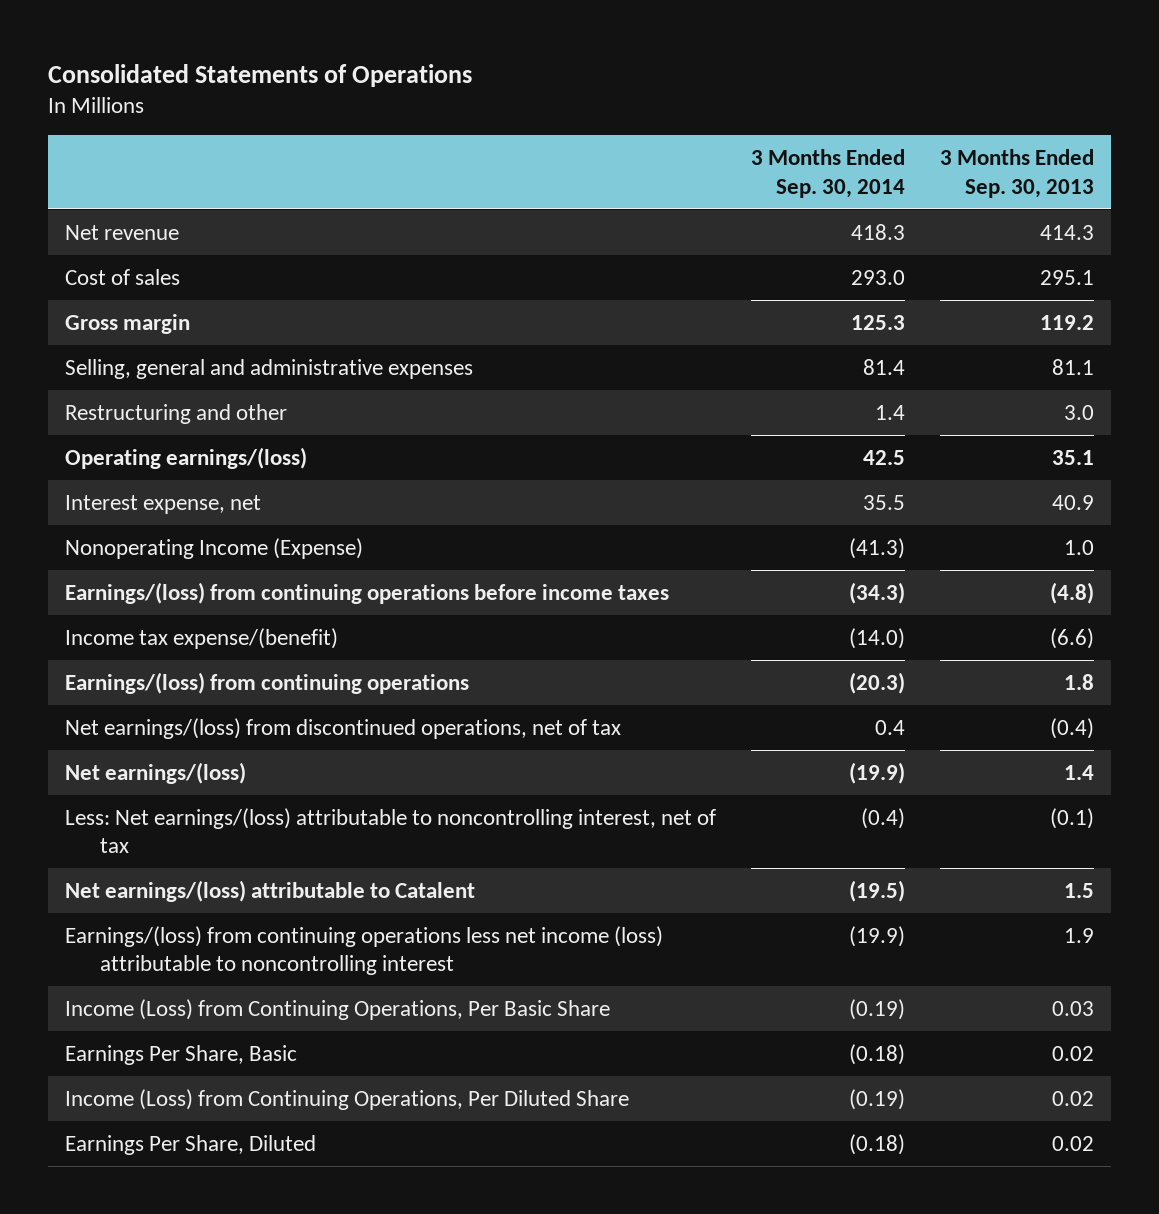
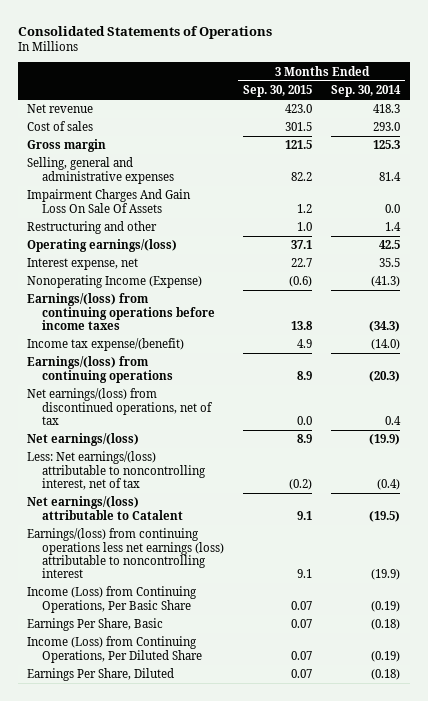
- | 3 Months Ended Sep. 30, 2014 | 3 Months Ended Sep. 30, 2013
+ | 3 Months Ended Sep. 30, 2015 | 3 Months Ended Sep. 30, 2014
+ Impairment Charges And Gain Loss On Sale Of Assets | 1.2 | 0.0
- Earnings/(loss) from continuing operations less net income (loss) attributable to noncontrolling interest | (19.9) | 1.9
+ Earnings/(loss) from continuing operations less net earnings (loss) attributable to noncontrolling interest | 9.1 | (19.9)

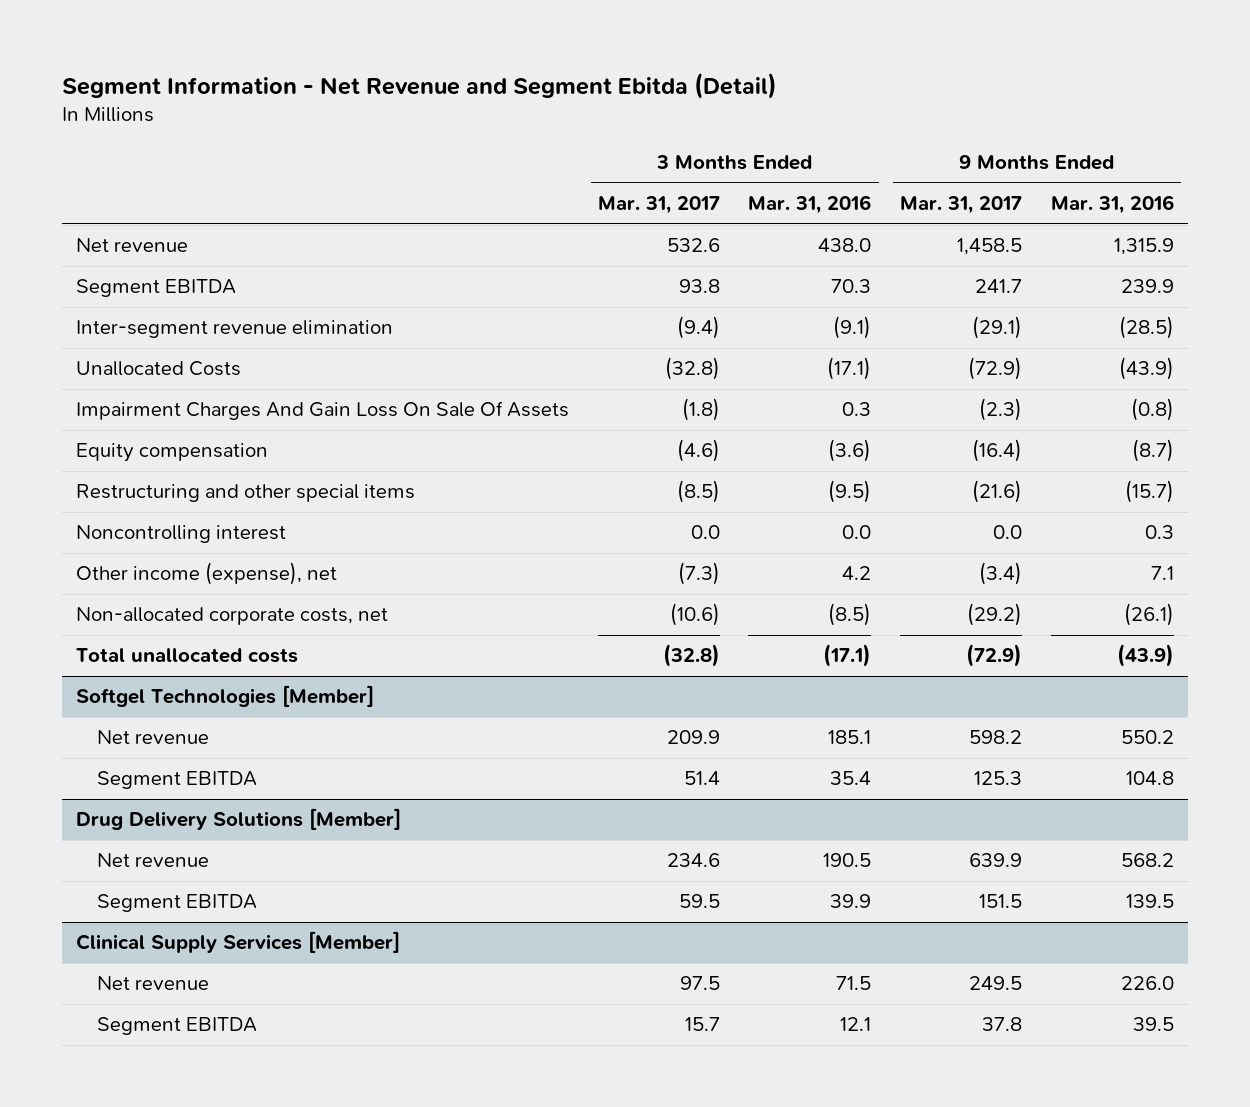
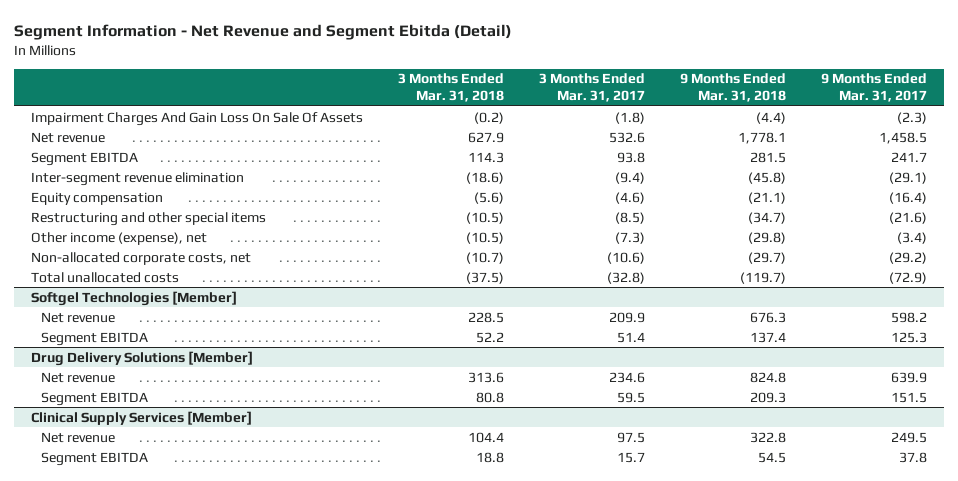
- | 3 Months Ended Mar. 31, 2017 | 3 Months Ended Mar. 31, 2016 | 9 Months Ended Mar. 31, 2017 | 9 Months Ended Mar. 31, 2016
+ | 3 Months Ended Mar. 31, 2018 | 3 Months Ended Mar. 31, 2017 | 9 Months Ended Mar. 31, 2018 | 9 Months Ended Mar. 31, 2017
moved up: Impairment Charges And Gain Loss On Sale Of Assets | (0.2) | (1.8) | (4.4) | (2.3)
- Unallocated Costs | (32.8) | (17.1) | (72.9) | (43.9)
- Noncontrolling interest | 0.0 | 0.0 | 0.0 | 0.3

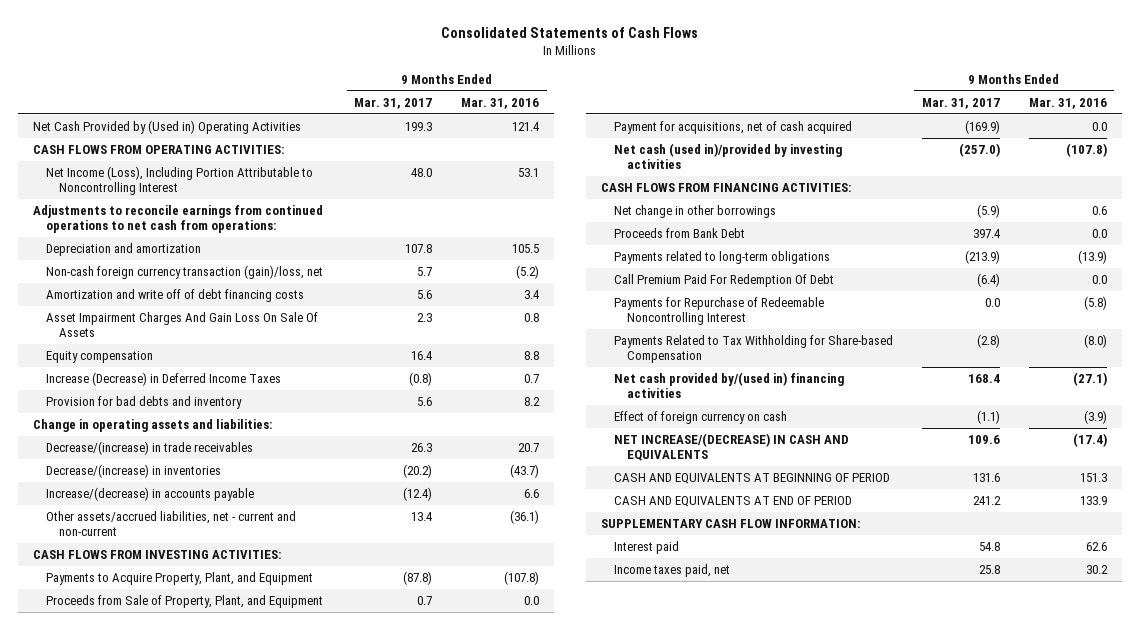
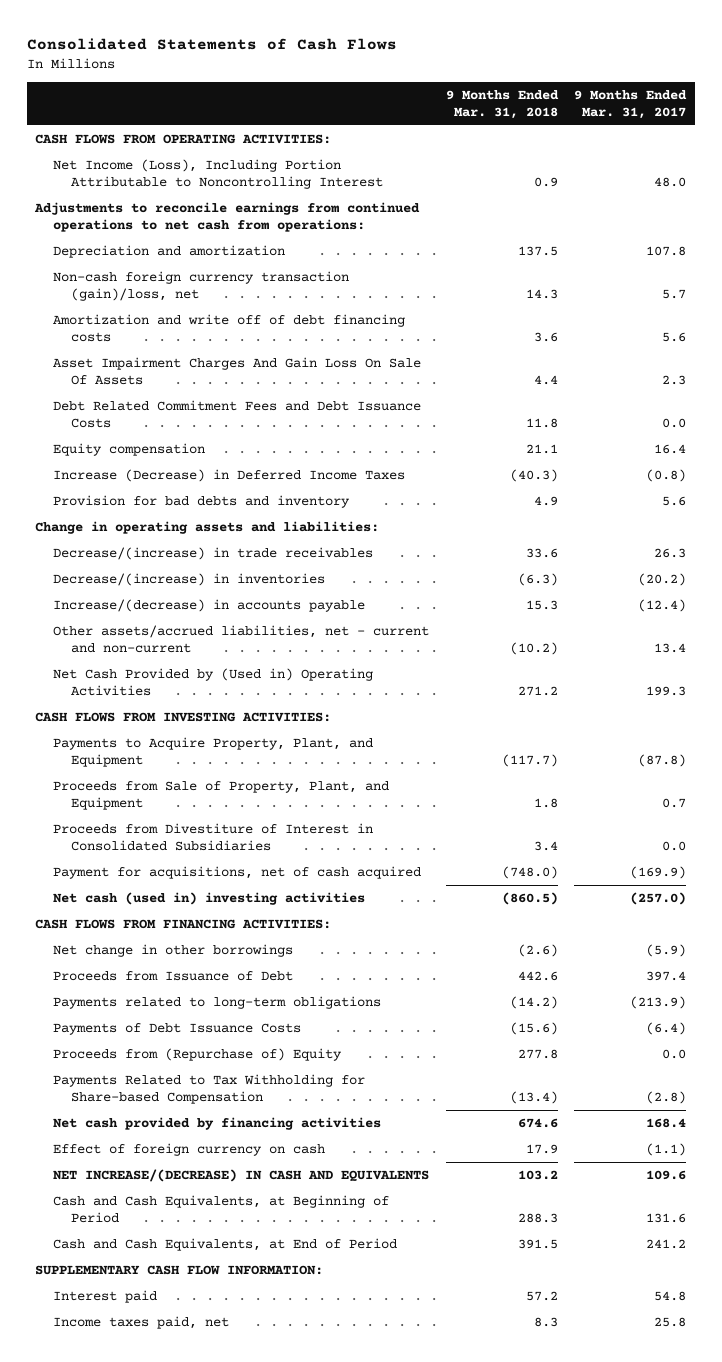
- | 9 Months Ended Mar. 31, 2017 | 9 Months Ended Mar. 31, 2016
+ | 9 Months Ended Mar. 31, 2018 | 9 Months Ended Mar. 31, 2017
+ Debt Related Commitment Fees and Debt Issuance Costs | 11.8 | 0.0
moved down: Net Cash Provided by (Used in) Operating Activities | 271.2 | 199.3
+ Proceeds from Divestiture of Interest in Consolidated Subsidiaries | 3.4 | 0.0
- Net cash (used in)/provided by investing activities | (257.0) | (107.8)
+ Net cash (used in) investing activities | (860.5) | (257.0)
- Proceeds from Bank Debt | 397.4 | 0.0
+ Proceeds from Issuance of Debt | 442.6 | 397.4
- Call Premium Paid For Redemption Of Debt | (6.4) | 0.0
- Payments for Repurchase of Redeemable Noncontrolling Interest | 0.0 | (5.8)
+ Payments of Debt Issuance Costs | (15.6) | (6.4)
+ Proceeds from (Repurchase of) Equity | 277.8 | 0.0
- Net cash provided by/(used in) financing activities | 168.4 | (27.1)
+ Net cash provided by financing activities | 674.6 | 168.4
- CASH AND EQUIVALENTS AT BEGINNING OF PERIOD | 131.6 | 151.3
- CASH AND EQUIVALENTS AT END OF PERIOD | 241.2 | 133.9
+ Cash and Cash Equivalents, at Beginning of Period | 288.3 | 131.6
+ Cash and Cash Equivalents, at End of Period | 391.5 | 241.2

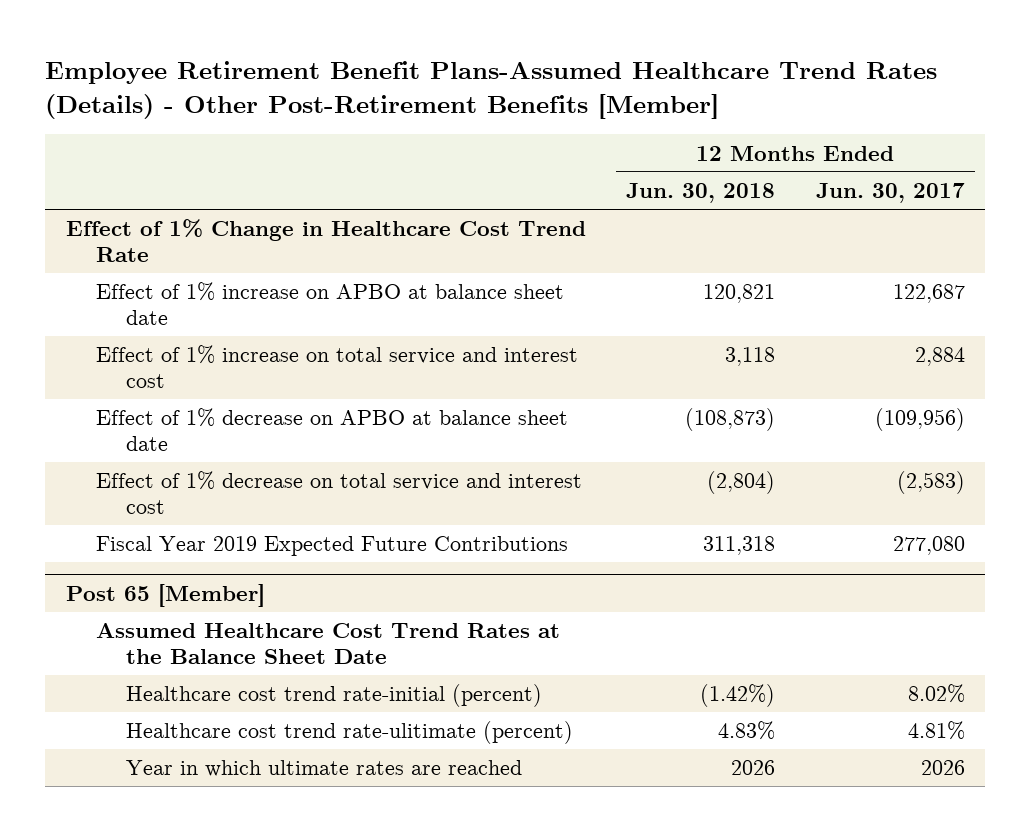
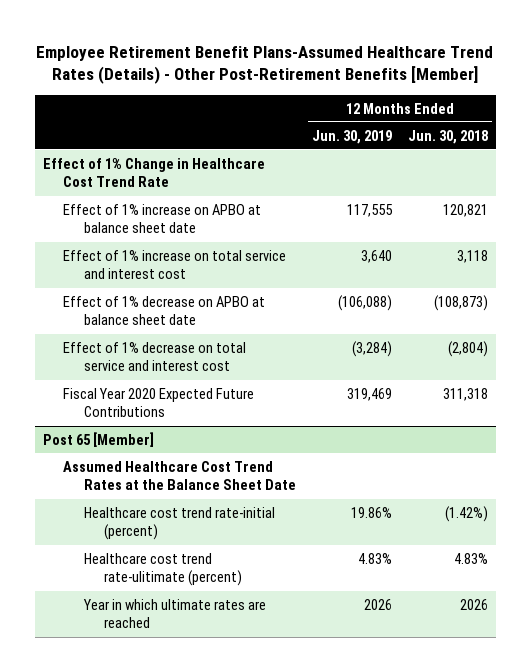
- | 12 Months Ended Jun. 30, 2018 | 12 Months Ended Jun. 30, 2017
+ | 12 Months Ended Jun. 30, 2019 | 12 Months Ended Jun. 30, 2018
- Fiscal Year 2019 Expected Future Contributions | 311,318 | 277,080
+ Fiscal Year 2020 Expected Future Contributions | 319,469 | 311,318

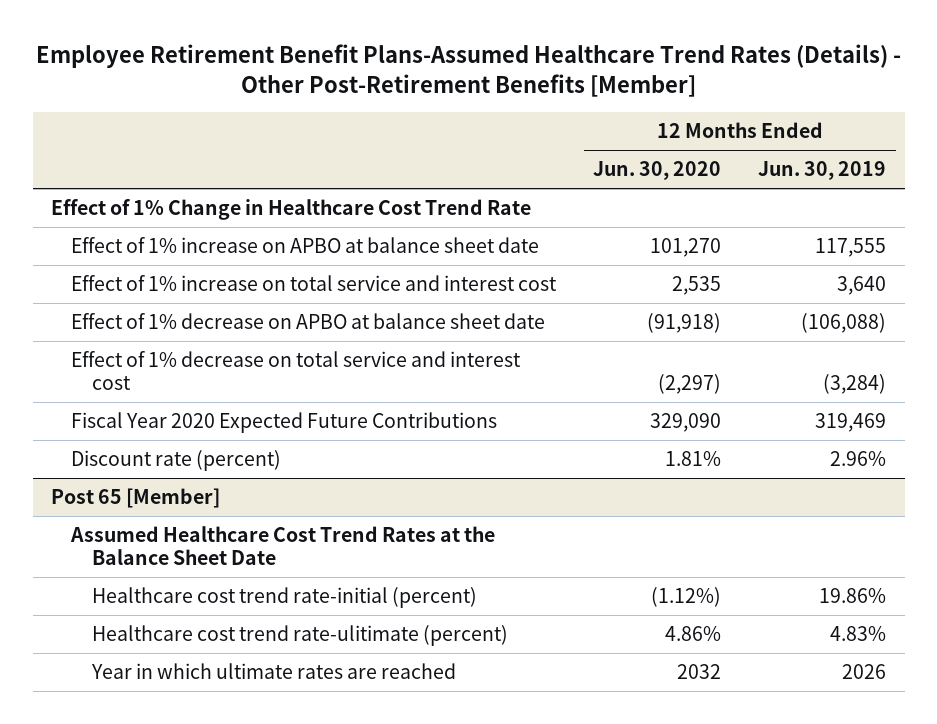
- | 12 Months Ended Jun. 30, 2019 | 12 Months Ended Jun. 30, 2018
+ | 12 Months Ended Jun. 30, 2020 | 12 Months Ended Jun. 30, 2019
+ Discount rate (percent) | 1.81% | 2.96%

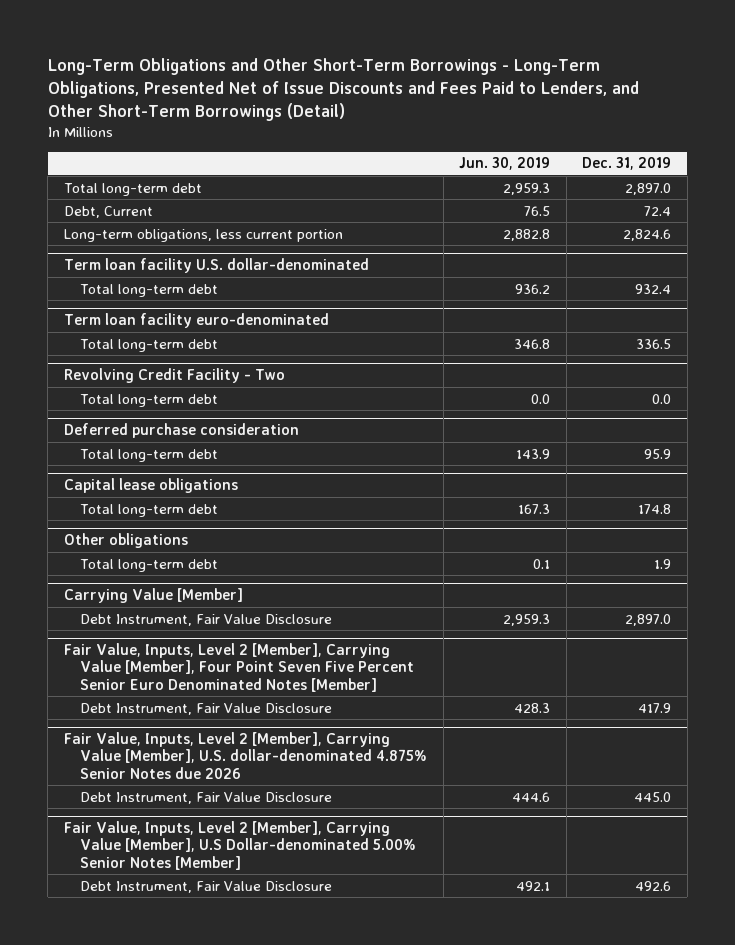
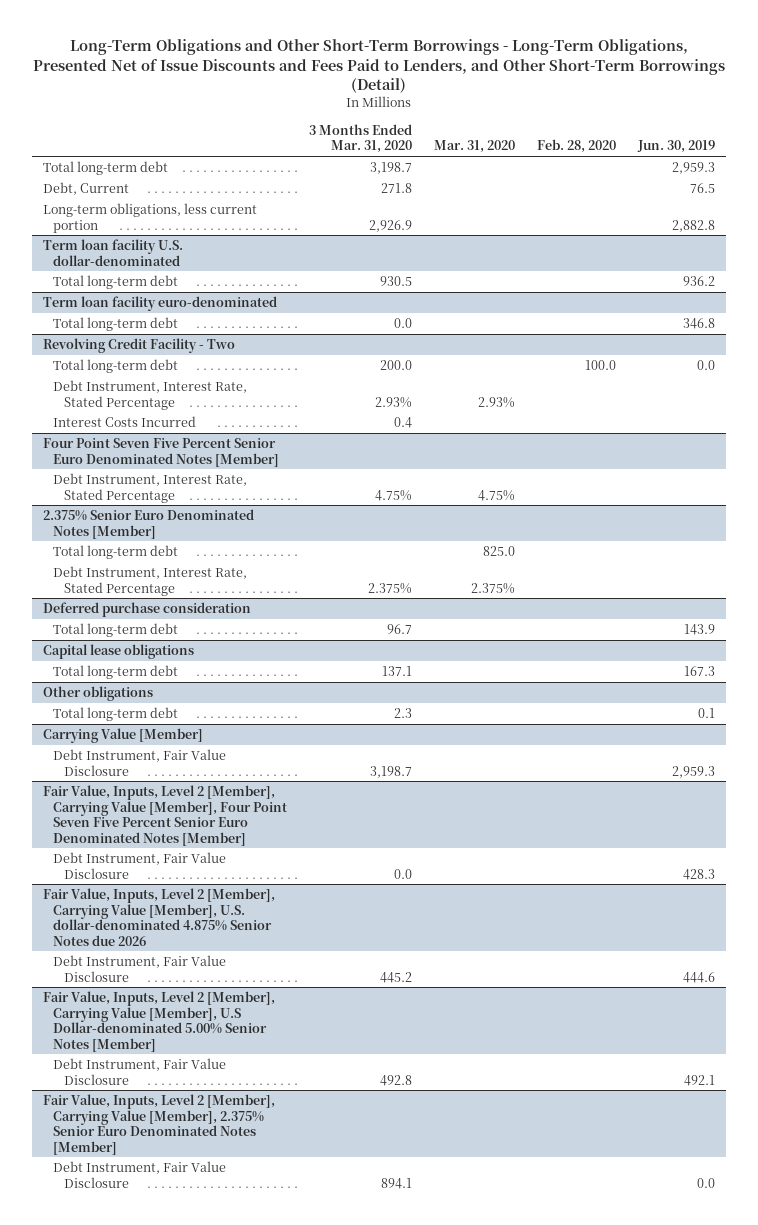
- | Jun. 30, 2019 | Dec. 31, 2019
+ | 3 Months Ended Mar. 31, 2020 | Mar. 31, 2020 | Feb. 28, 2020 | Jun. 30, 2019
@ Revolving Credit Facility - Two
+ Debt Instrument, Interest Rate, Stated Percentage | 2.93% | 2.93% | |
+ Interest Costs Incurred | 0.4 | | |
+ Four Point Seven Five Percent Senior Euro Denominated Notes [Member]
+ Debt Instrument, Interest Rate, Stated Percentage | 4.75% | 4.75% | |
+ 2.375% Senior Euro Denominated Notes [Member]
+ Total long-term debt | | 825.0 | |
+ Debt Instrument, Interest Rate, Stated Percentage | 2.375% | 2.375% | |
+ Fair Value, Inputs, Level 2 [Member], Carrying Value [Member], 2.375% Senior Euro Denominated Notes [Member]
+ Debt Instrument, Fair Value Disclosure | 894.1 | | | 0.0

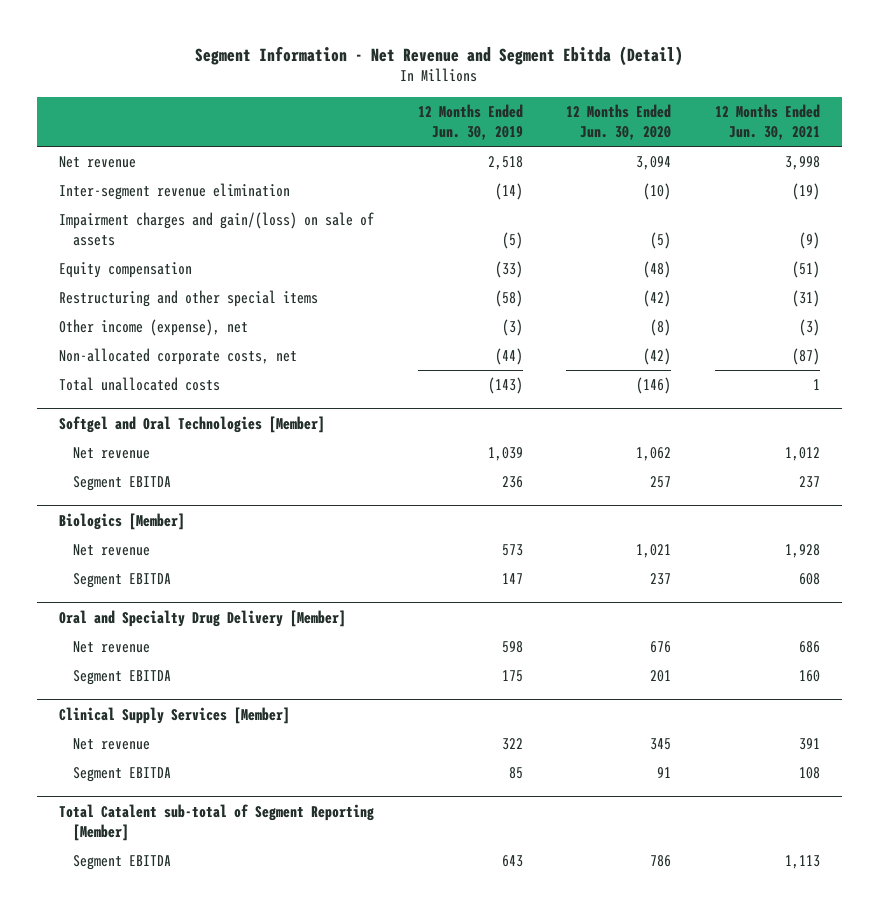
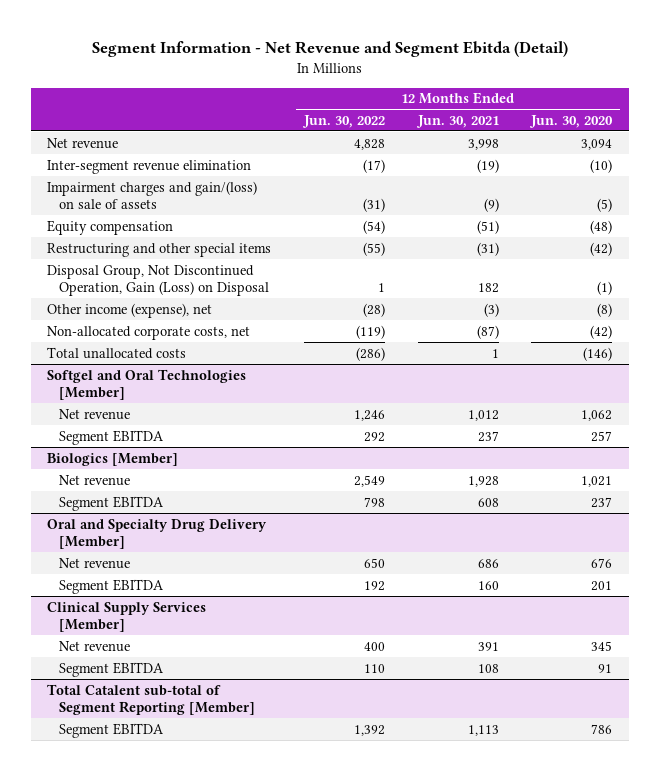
- | 12 Months Ended Jun. 30, 2019 | 12 Months Ended Jun. 30, 2020 | 12 Months Ended Jun. 30, 2021
+ | 12 Months Ended Jun. 30, 2022 | 12 Months Ended Jun. 30, 2021 | 12 Months Ended Jun. 30, 2020
+ Disposal Group, Not Discontinued Operation, Gain (Loss) on Disposal | 1 | 182 | (1)

